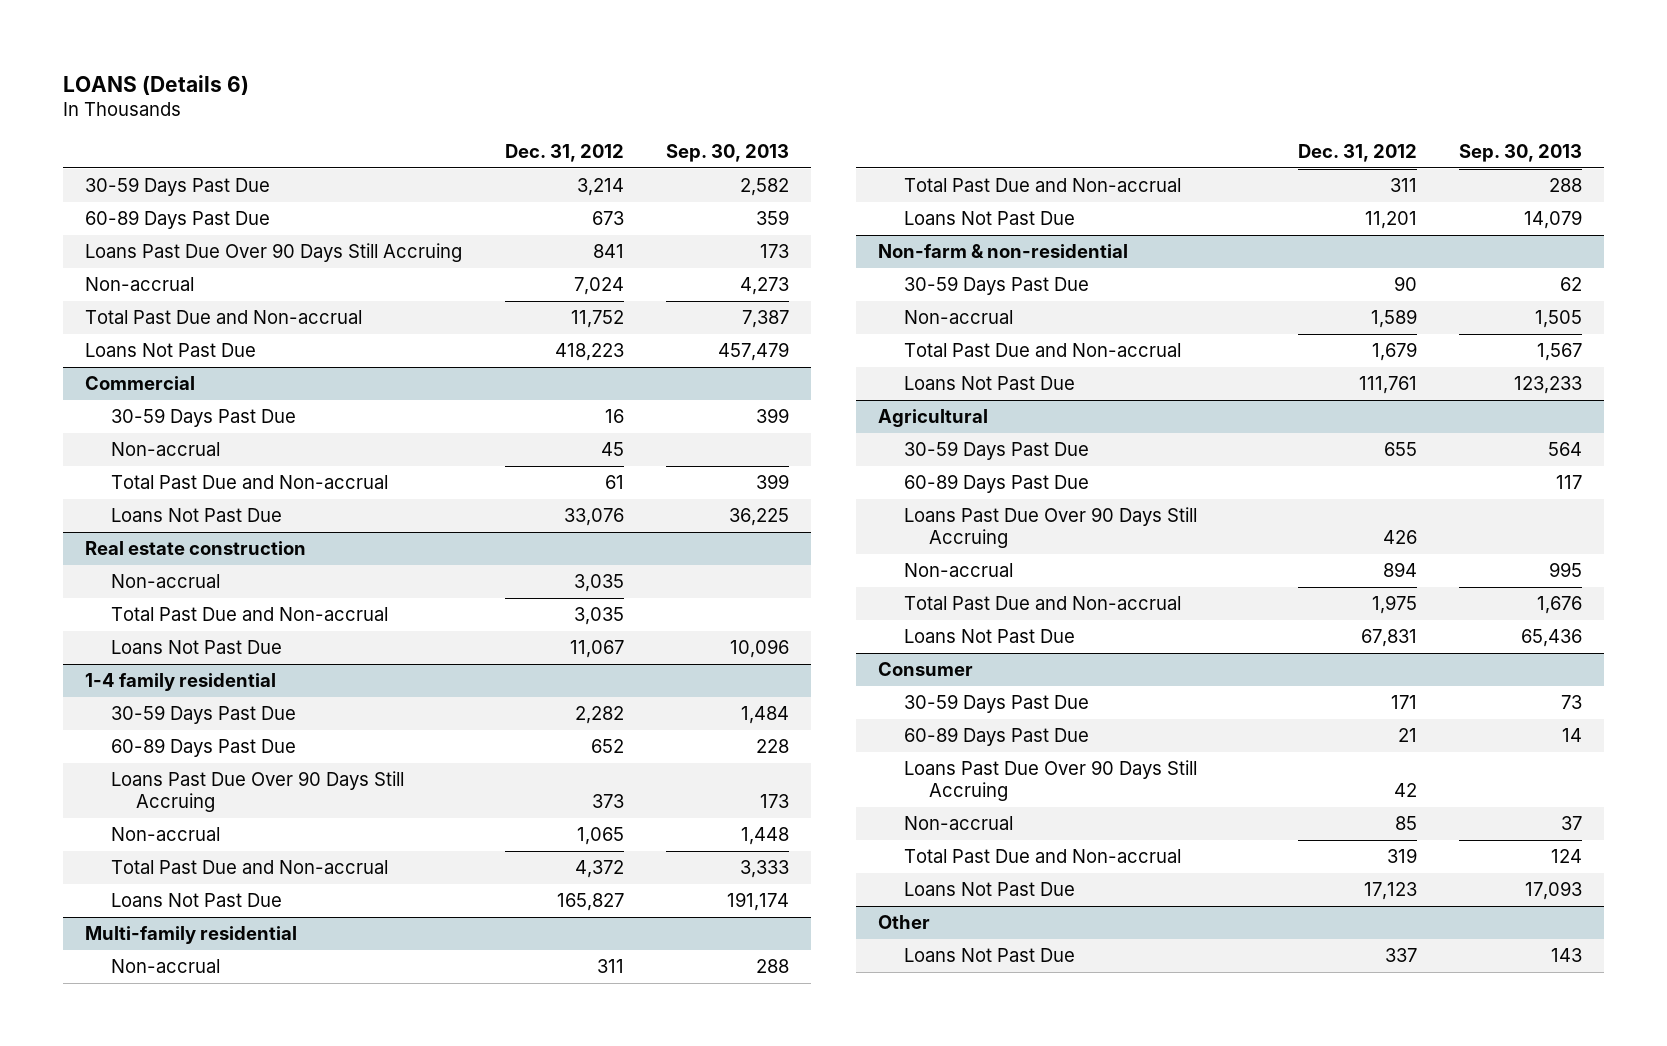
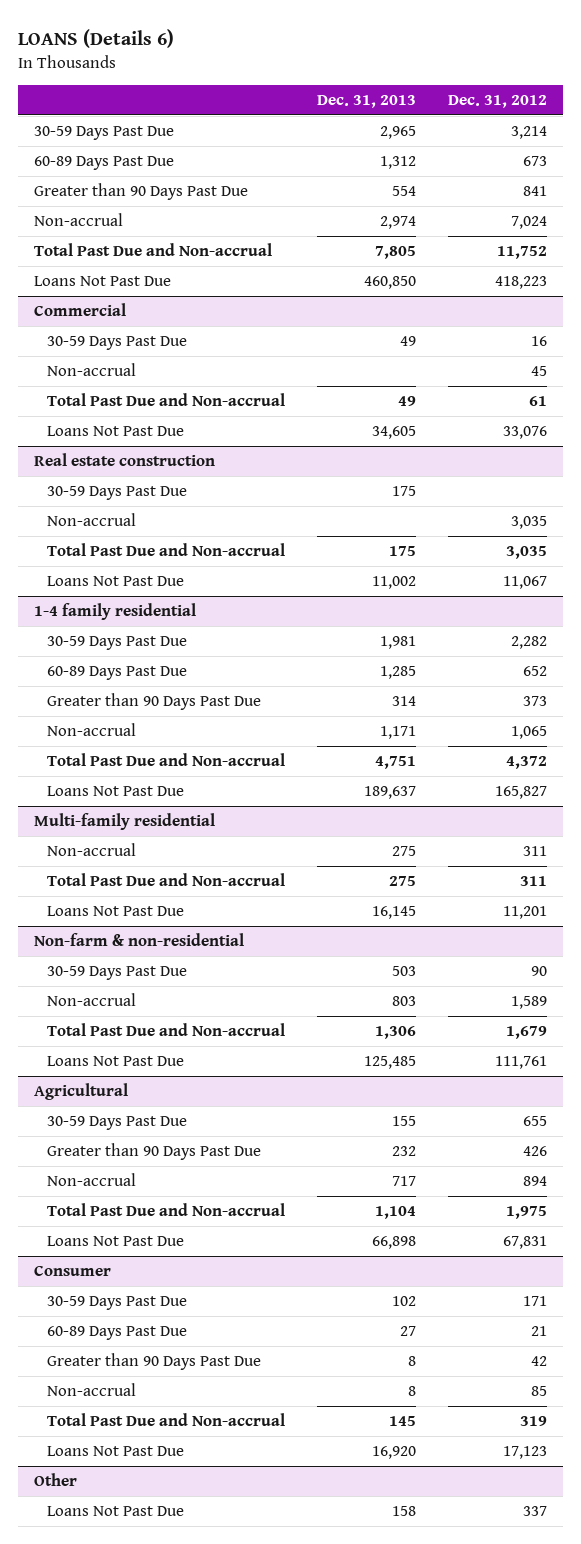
- | Dec. 31, 2012 | Sep. 30, 2013
+ | Dec. 31, 2013 | Dec. 31, 2012
- Loans Past Due Over 90 Days Still Accruing | 841 | 173
+ Greater than 90 Days Past Due | 554 | 841
@ Real estate construction
+ 30-59 Days Past Due | 175 |
@ 1-4 family residential
- Loans Past Due Over 90 Days Still Accruing | 373 | 173
+ Greater than 90 Days Past Due | 314 | 373
@ Agricultural
- 60-89 Days Past Due | | 117
- Loans Past Due Over 90 Days Still Accruing | 426 |
+ Greater than 90 Days Past Due | 232 | 426
@ Consumer
- Loans Past Due Over 90 Days Still Accruing | 42 |
+ Greater than 90 Days Past Due | 8 | 42

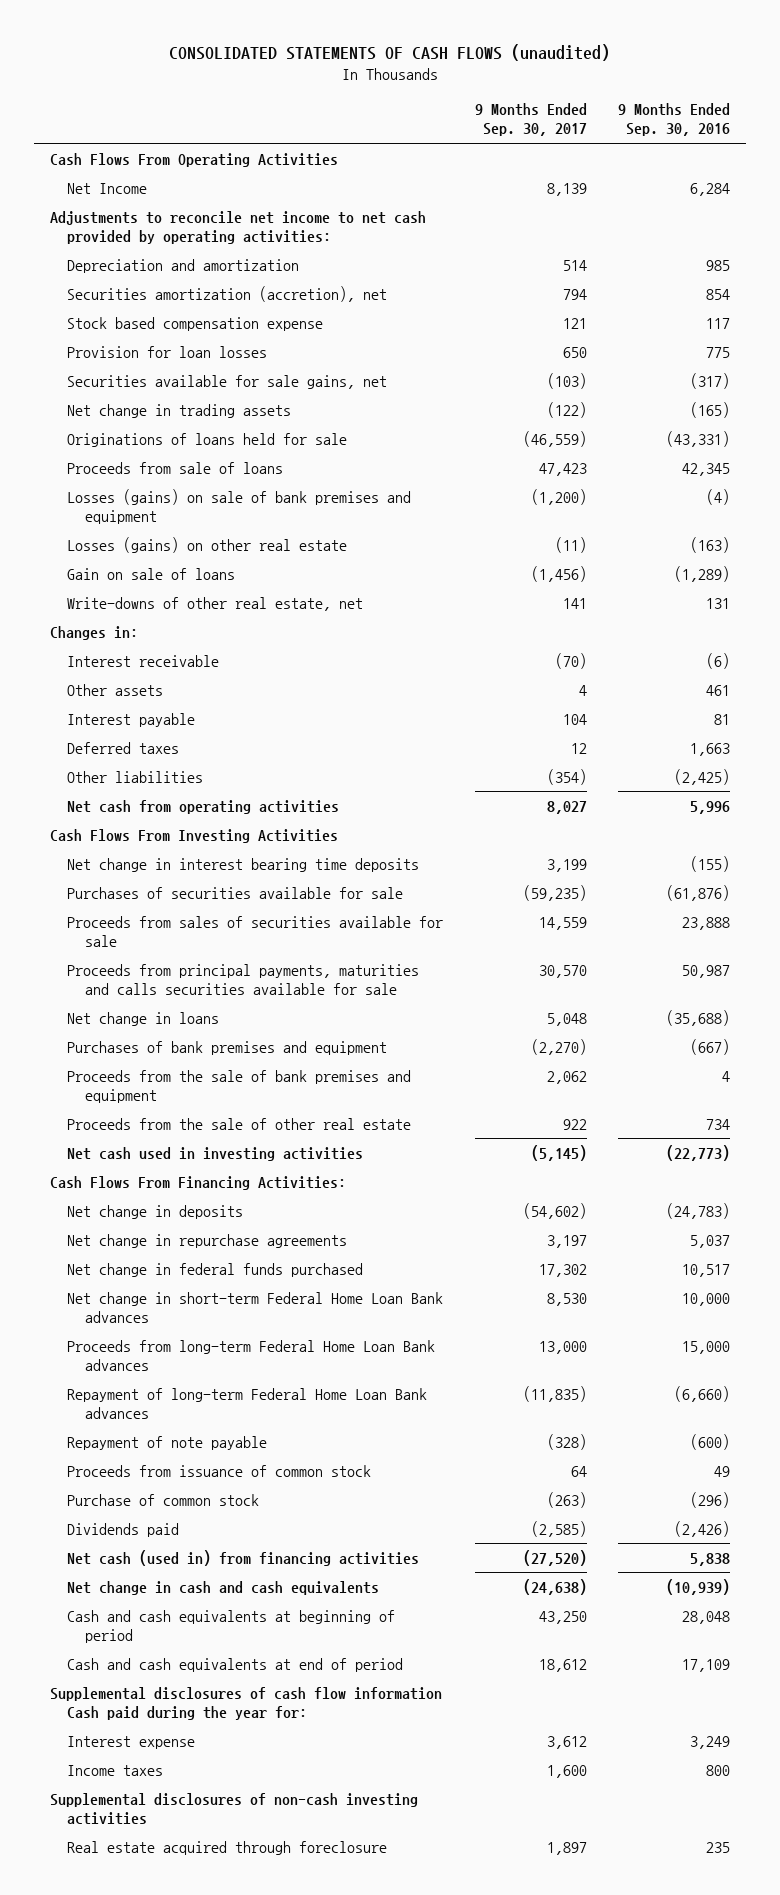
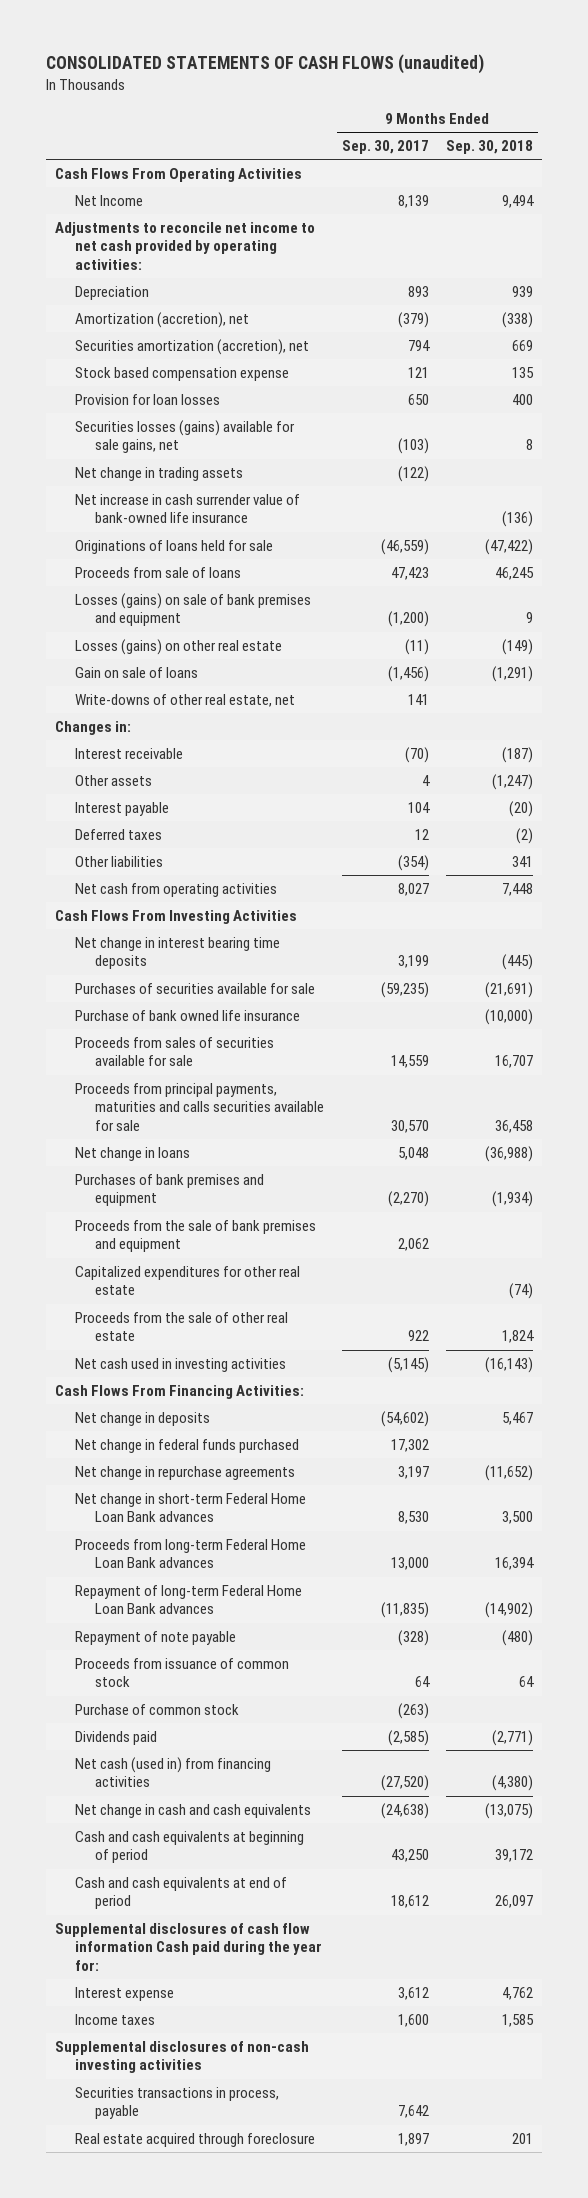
- | 9 Months Ended Sep. 30, 2017 | 9 Months Ended Sep. 30, 2016
+ | 9 Months Ended Sep. 30, 2017 | 9 Months Ended Sep. 30, 2018
- Depreciation and amortization | 514 | 985
+ Depreciation | 893 | 939
+ Amortization (accretion), net | (379) | (338)
- Securities available for sale gains, net | (103) | (317)
+ Securities losses (gains) available for sale gains, net | (103) | 8
+ Net increase in cash surrender value of bank-owned life insurance | | (136)
+ Purchase of bank owned life insurance | | (10,000)
+ Capitalized expenditures for other real estate | | (74)
moved down: Net change in repurchase agreements | 3,197 | (11,652)
+ Securities transactions in process, payable | 7,642 |

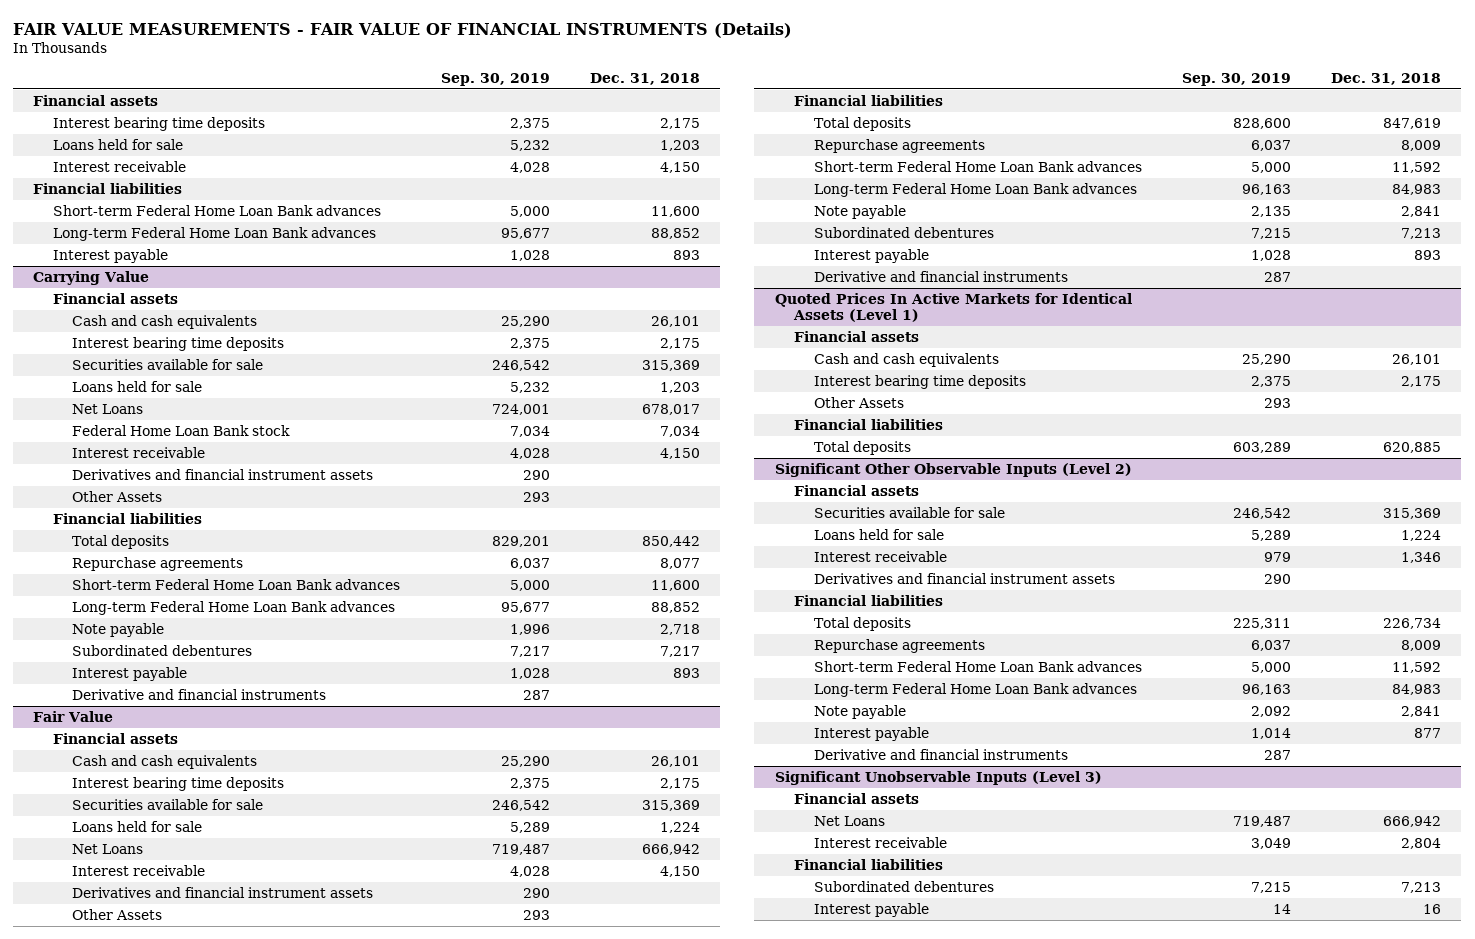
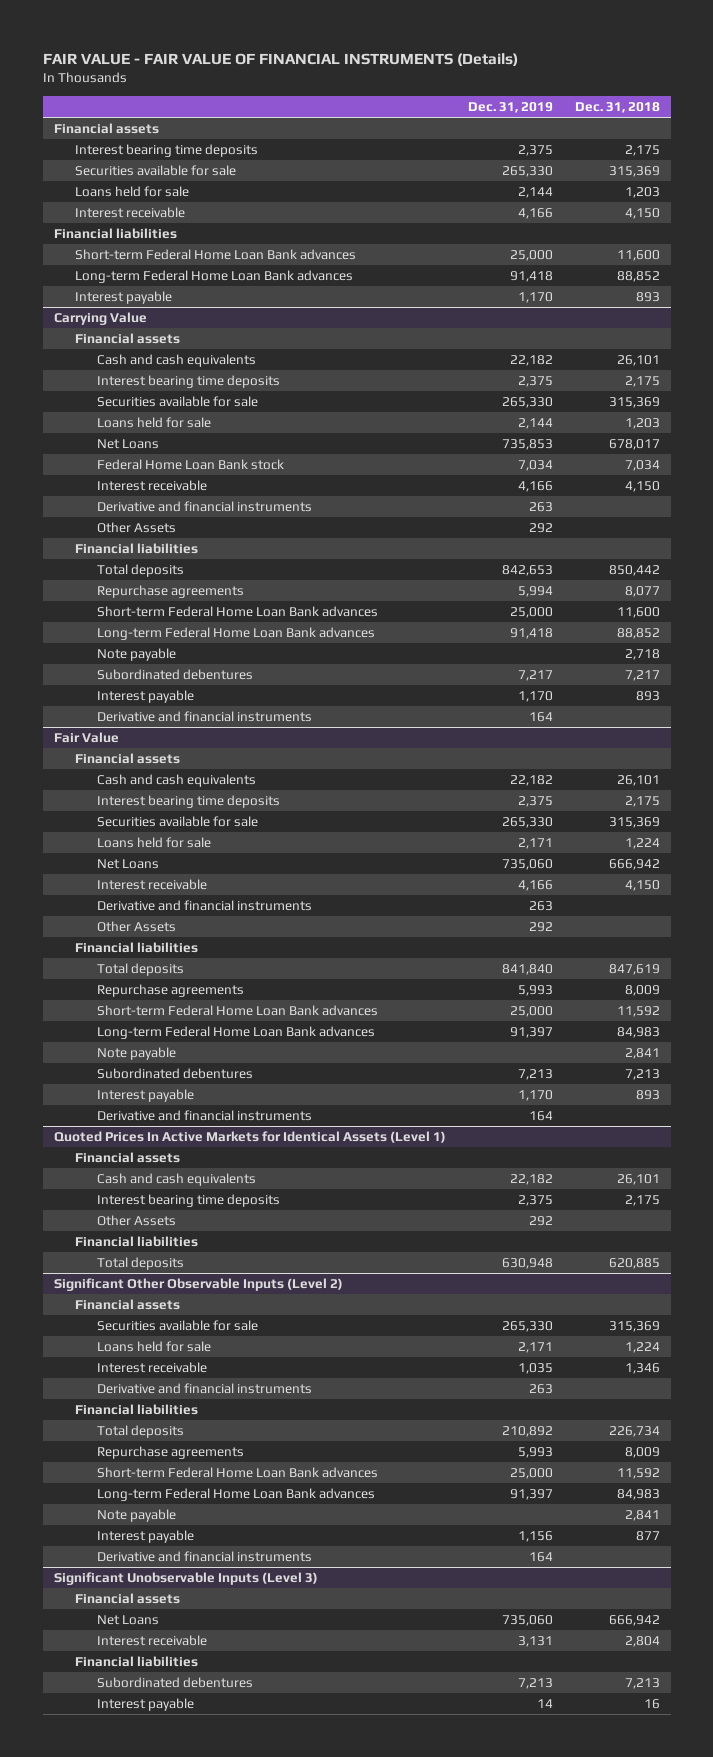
- FAIR VALUE MEASUREMENTS - FAIR VALUE OF FINANCIAL INSTRUMENTS (Details)
+ FAIR VALUE - FAIR VALUE OF FINANCIAL INSTRUMENTS (Details)
- | Sep. 30, 2019 | Dec. 31, 2018
+ | Dec. 31, 2019 | Dec. 31, 2018
+ Securities available for sale | 265,330 | 315,369
@ Carrying Value
- Derivatives and financial instrument assets | 290 |
+ Derivative and financial instruments | 263 |
@ Fair Value
- Derivatives and financial instrument assets | 290 |
+ Derivative and financial instruments | 263 |
@ Significant Other Observable Inputs (Level 2)
- Derivatives and financial instrument assets | 290 |
+ Derivative and financial instruments | 263 |

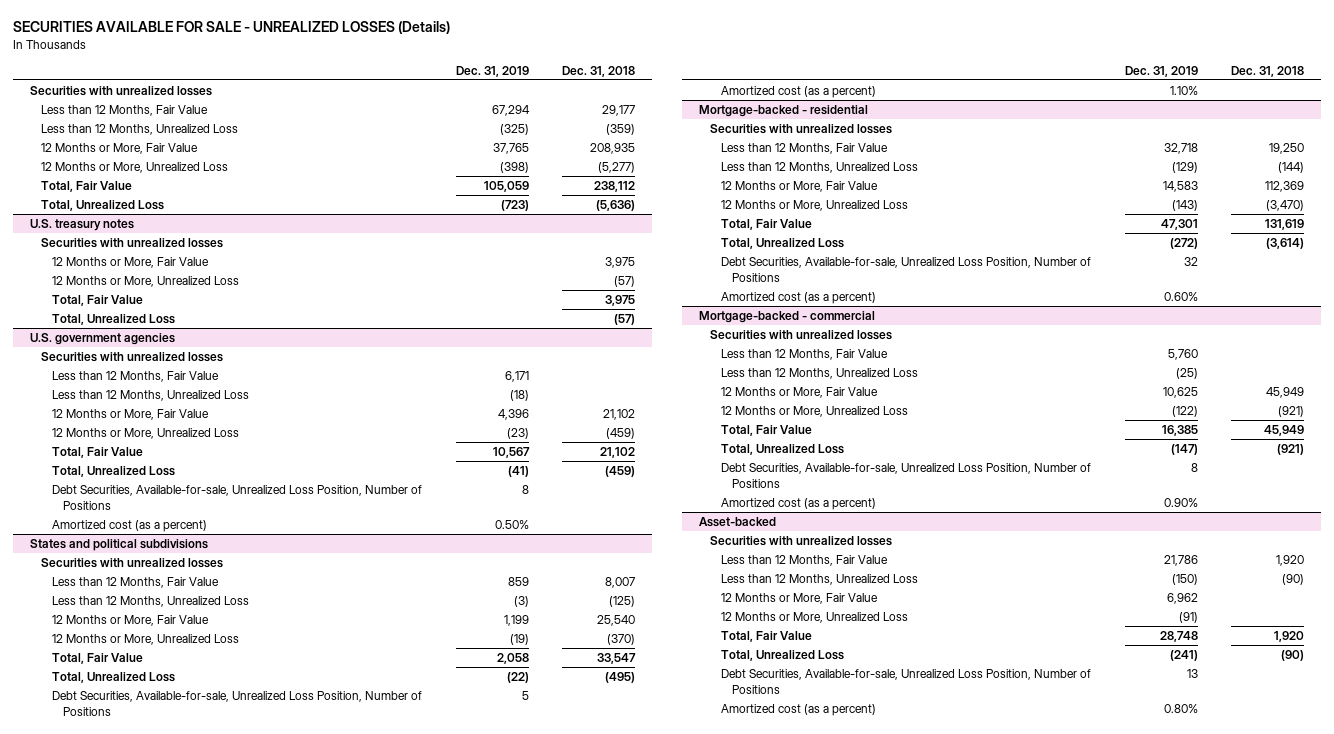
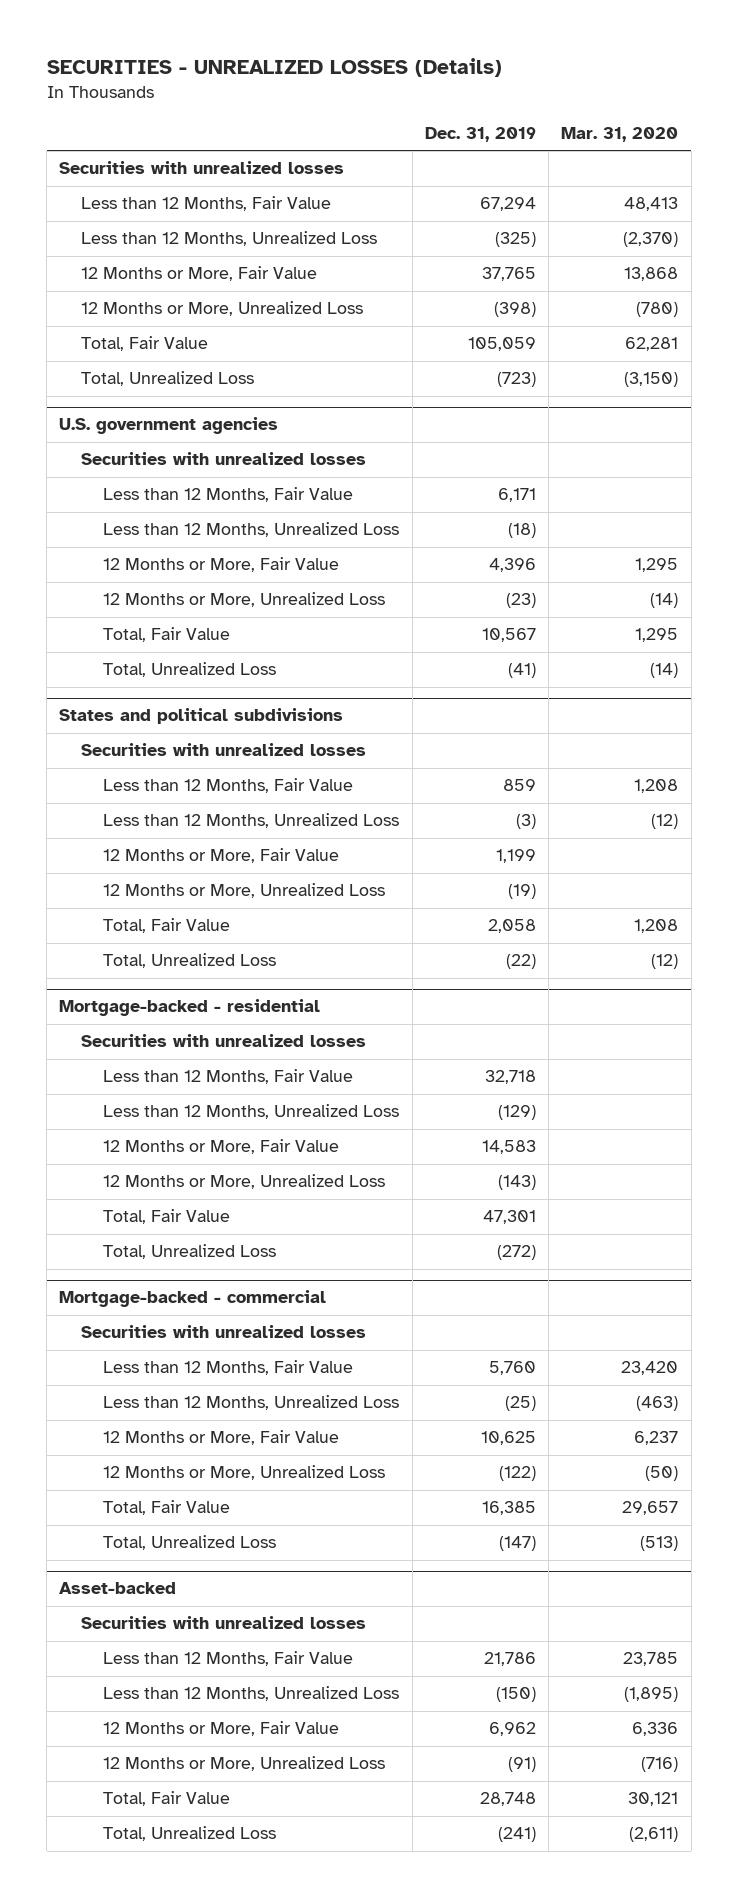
- SECURITIES AVAILABLE FOR SALE - UNREALIZED LOSSES (Details)
+ SECURITIES - UNREALIZED LOSSES (Details)
- | Dec. 31, 2019 | Dec. 31, 2018
+ | Dec. 31, 2019 | Mar. 31, 2020
- U.S. treasury notes
- Securities with unrealized losses
- 12 Months or More, Fair Value | | 3,975
- 12 Months or More, Unrealized Loss | | (57)
- Total, Fair Value | | 3,975
- Total, Unrealized Loss | | (57)
@ U.S. government agencies
- Debt Securities, Available-for-sale, Unrealized Loss Position, Number of Positions | 8 |
- Amortized cost (as a percent) | 0.50% |
@ States and political subdivisions
- Debt Securities, Available-for-sale, Unrealized Loss Position, Number of Positions | 5 |
- Amortized cost (as a percent) | 1.10% |
@ Mortgage-backed - residential
- Debt Securities, Available-for-sale, Unrealized Loss Position, Number of Positions | 32 |
- Amortized cost (as a percent) | 0.60% |
@ Mortgage-backed - commercial
- Debt Securities, Available-for-sale, Unrealized Loss Position, Number of Positions | 8 |
- Amortized cost (as a percent) | 0.90% |
@ Asset-backed
- Debt Securities, Available-for-sale, Unrealized Loss Position, Number of Positions | 13 |
- Amortized cost (as a percent) | 0.80% |

